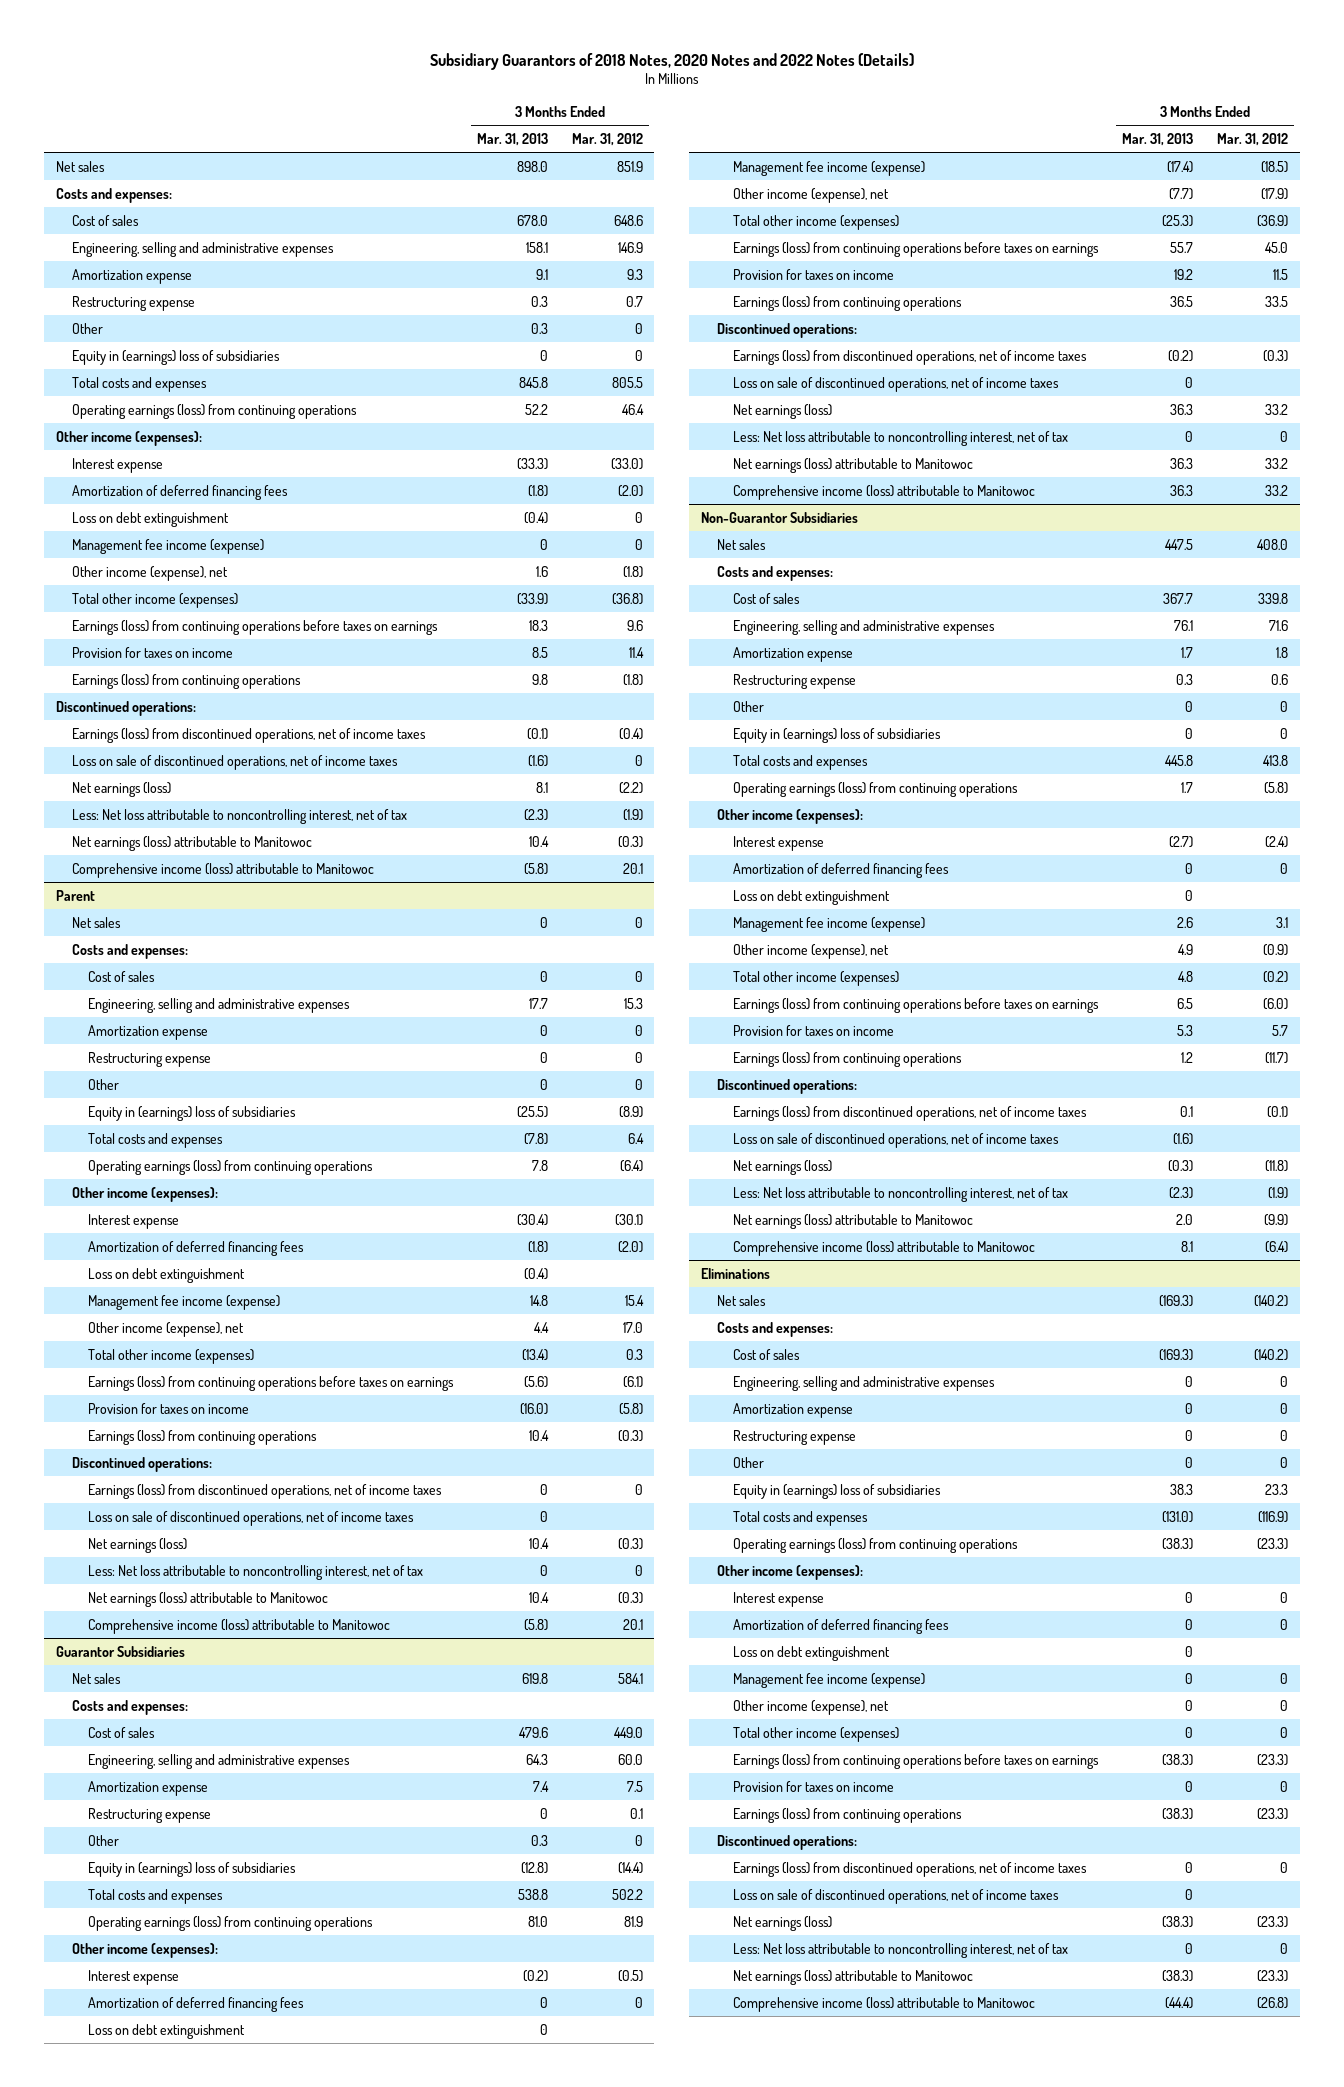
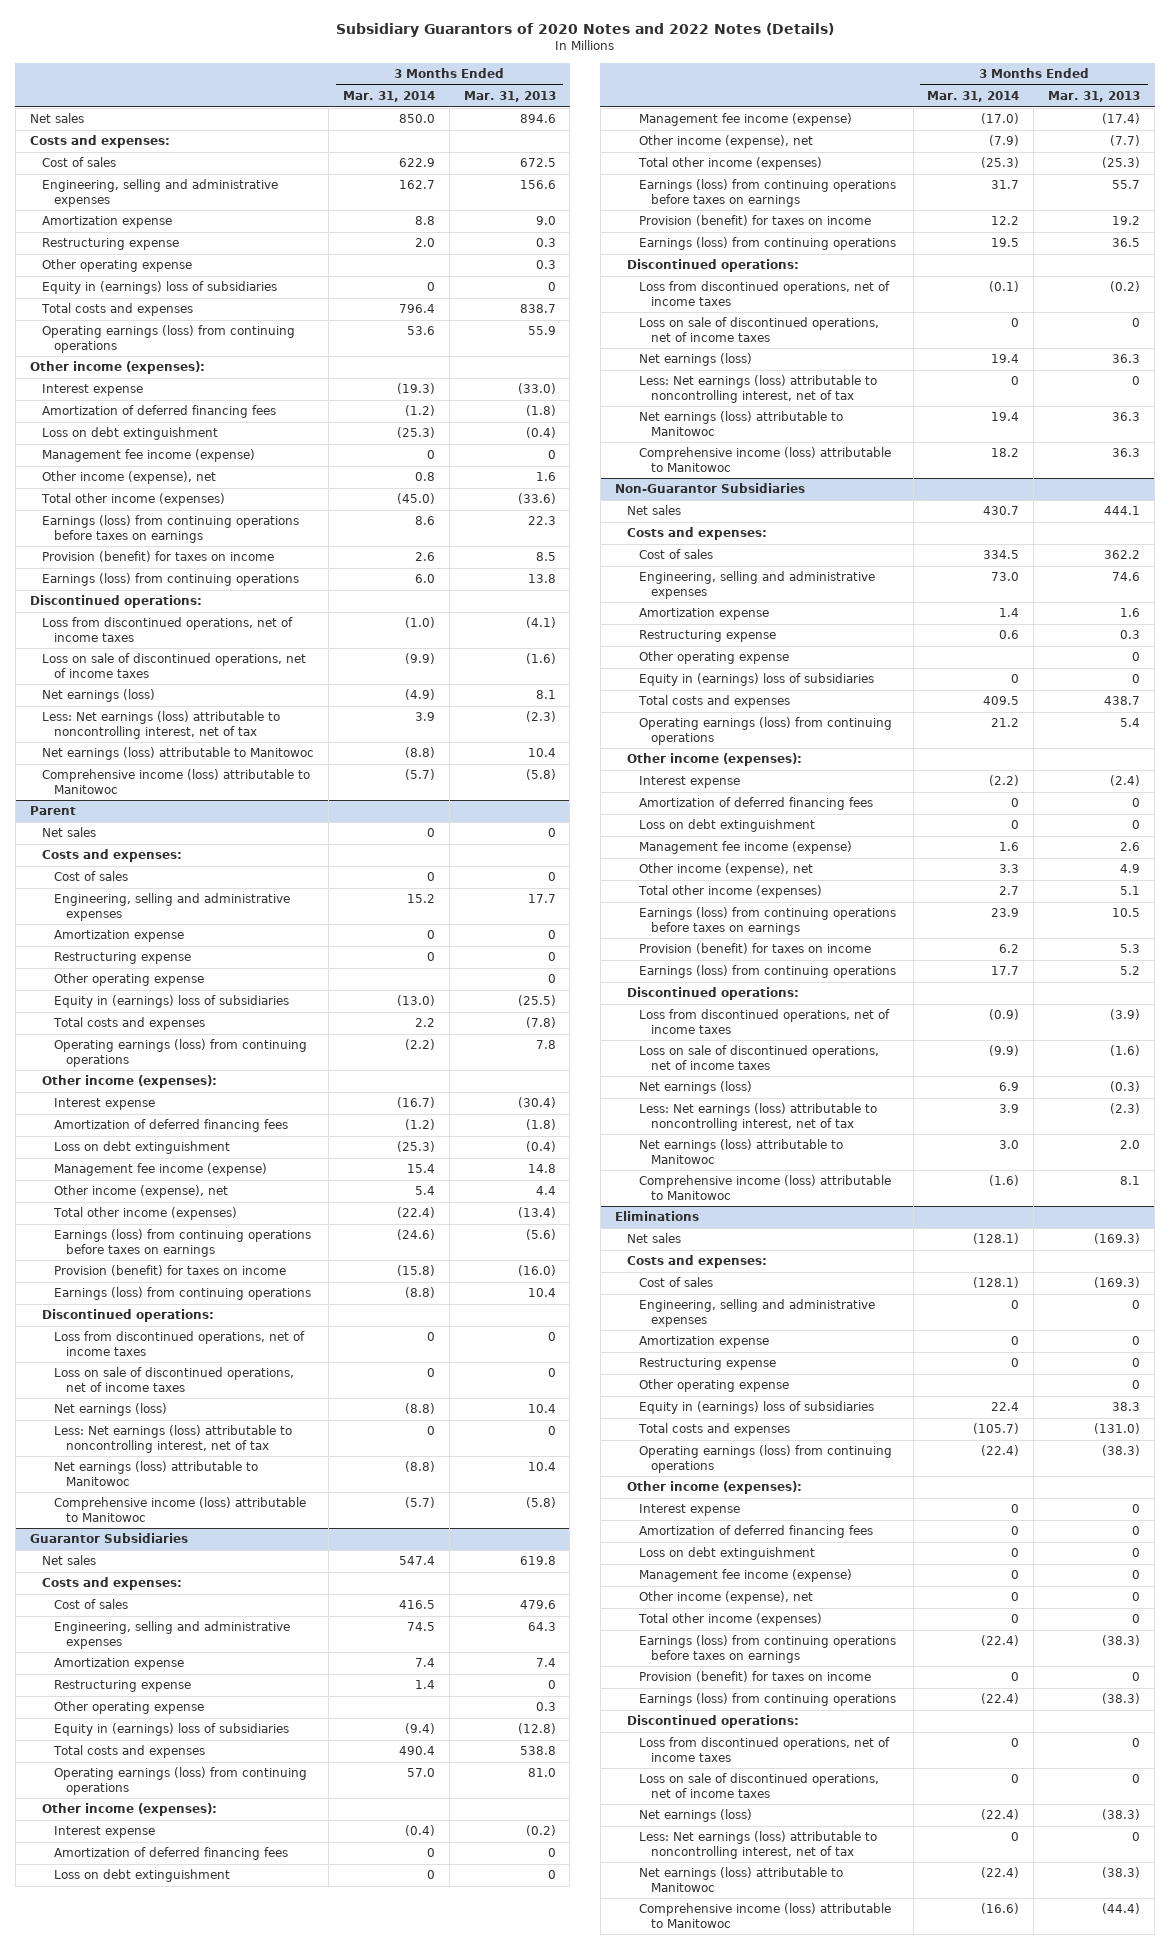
- Subsidiary Guarantors of 2018 Notes, 2020 Notes and 2022 Notes (Details)
+ Subsidiary Guarantors of 2020 Notes and 2022 Notes (Details)
- | 3 Months Ended Mar. 31, 2013 | 3 Months Ended Mar. 31, 2012
+ | 3 Months Ended Mar. 31, 2014 | 3 Months Ended Mar. 31, 2013
- Net sales | 898.0 | 851.9
+ Net sales | 850.0 | 894.6
- Cost of sales | 678.0 | 648.6
- Engineering, selling and administrative expenses | 158.1 | 146.9
- Amortization expense | 9.1 | 9.3
+ Cost of sales | 622.9 | 672.5
+ Engineering, selling and administrative expenses | 162.7 | 156.6
+ Amortization expense | 8.8 | 9.0
- Other | 0.3 | 0
+ Other operating expense | | 0.3
- Total costs and expenses | 845.8 | 805.5
- Operating earnings (loss) from continuing operations | 52.2 | 46.4
+ Total costs and expenses | 796.4 | 838.7
+ Operating earnings (loss) from continuing operations | 53.6 | 55.9
- Interest expense | (33.3) | (33.0)
+ Interest expense | (19.3) | (33.0)
- Total other income (expenses) | (33.9) | (36.8)
- Earnings (loss) from continuing operations before taxes on earnings | 18.3 | 9.6
- Provision for taxes on income | 8.5 | 11.4
- Earnings (loss) from continuing operations | 9.8 | (1.8)
+ Total other income (expenses) | (45.0) | (33.6)
+ Earnings (loss) from continuing operations before taxes on earnings | 8.6 | 22.3
+ Provision (benefit) for taxes on income | 2.6 | 8.5
+ Earnings (loss) from continuing operations | 6.0 | 13.8
- Earnings (loss) from discontinued operations, net of income taxes | (0.1) | (0.4)
+ Loss from discontinued operations, net of income taxes | (1.0) | (4.1)
- Less: Net loss attributable to noncontrolling interest, net of tax | (2.3) | (1.9)
+ Less: Net earnings (loss) attributable to noncontrolling interest, net of tax | 3.9 | (2.3)
@ Parent
- Other | 0 | 0
+ Other operating expense | | 0
- Provision for taxes on income | (16.0) | (5.8)
+ Provision (benefit) for taxes on income | (15.8) | (16.0)
- Earnings (loss) from discontinued operations, net of income taxes | 0 | 0
+ Loss from discontinued operations, net of income taxes | 0 | 0
- Less: Net loss attributable to noncontrolling interest, net of tax | 0 | 0
+ Less: Net earnings (loss) attributable to noncontrolling interest, net of tax | 0 | 0
@ Guarantor Subsidiaries
- Other | 0.3 | 0
+ Other operating expense | | 0.3
- Provision for taxes on income | 19.2 | 11.5
+ Provision (benefit) for taxes on income | 12.2 | 19.2
- Earnings (loss) from discontinued operations, net of income taxes | (0.2) | (0.3)
+ Loss from discontinued operations, net of income taxes | (0.1) | (0.2)
- Less: Net loss attributable to noncontrolling interest, net of tax | 0 | 0
+ Less: Net earnings (loss) attributable to noncontrolling interest, net of tax | 0 | 0
@ Non-Guarantor Subsidiaries
- Net sales | 447.5 | 408.0
+ Net sales | 430.7 | 444.1
- Cost of sales | 367.7 | 339.8
- Engineering, selling and administrative expenses | 76.1 | 71.6
- Amortization expense | 1.7 | 1.8
+ Cost of sales | 334.5 | 362.2
+ Engineering, selling and administrative expenses | 73.0 | 74.6
+ Amortization expense | 1.4 | 1.6
- Other | 0 | 0
+ Other operating expense | | 0
- Total costs and expenses | 445.8 | 413.8
- Operating earnings (loss) from continuing operations | 1.7 | (5.8)
+ Total costs and expenses | 409.5 | 438.7
+ Operating earnings (loss) from continuing operations | 21.2 | 5.4
- Interest expense | (2.7) | (2.4)
+ Interest expense | (2.2) | (2.4)
- Total other income (expenses) | 4.8 | (0.2)
- Earnings (loss) from continuing operations before taxes on earnings | 6.5 | (6.0)
- Provision for taxes on income | 5.3 | 5.7
- Earnings (loss) from continuing operations | 1.2 | (11.7)
+ Total other income (expenses) | 2.7 | 5.1
+ Earnings (loss) from continuing operations before taxes on earnings | 23.9 | 10.5
+ Provision (benefit) for taxes on income | 6.2 | 5.3
+ Earnings (loss) from continuing operations | 17.7 | 5.2
- Earnings (loss) from discontinued operations, net of income taxes | 0.1 | (0.1)
+ Loss from discontinued operations, net of income taxes | (0.9) | (3.9)
- Less: Net loss attributable to noncontrolling interest, net of tax | (2.3) | (1.9)
+ Less: Net earnings (loss) attributable to noncontrolling interest, net of tax | 3.9 | (2.3)
@ Eliminations
- Other | 0 | 0
+ Other operating expense | | 0
- Provision for taxes on income | 0 | 0
+ Provision (benefit) for taxes on income | 0 | 0
- Earnings (loss) from discontinued operations, net of income taxes | 0 | 0
+ Loss from discontinued operations, net of income taxes | 0 | 0
- Less: Net loss attributable to noncontrolling interest, net of tax | 0 | 0
+ Less: Net earnings (loss) attributable to noncontrolling interest, net of tax | 0 | 0

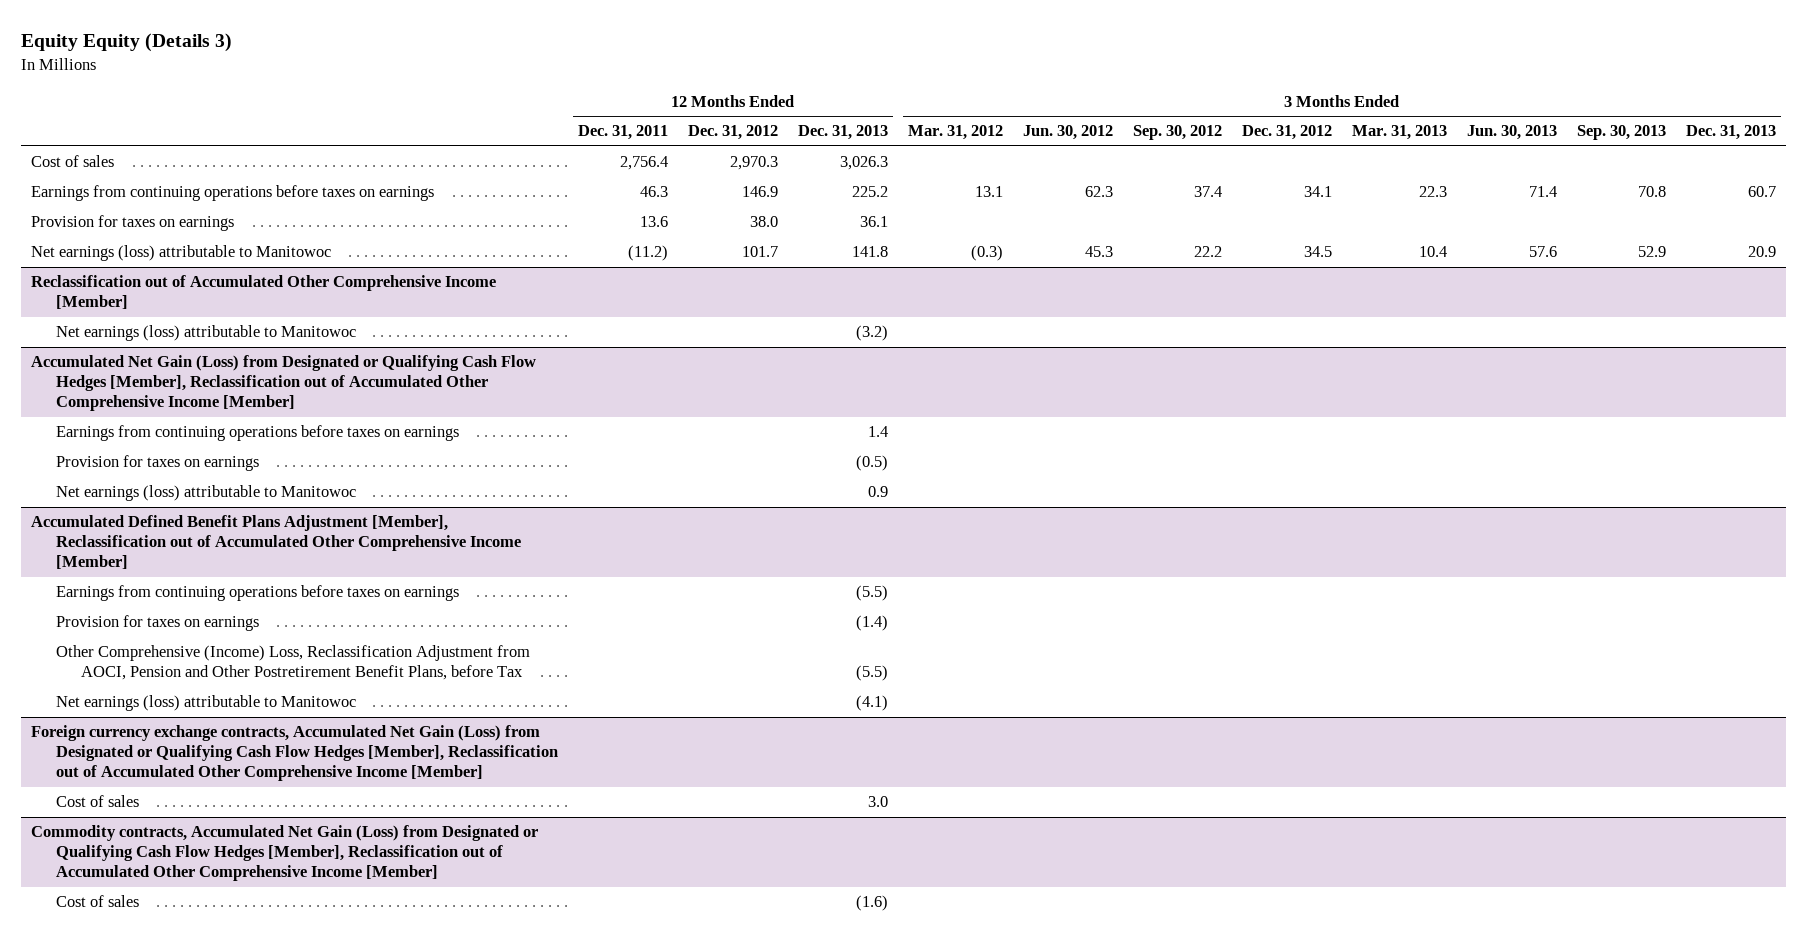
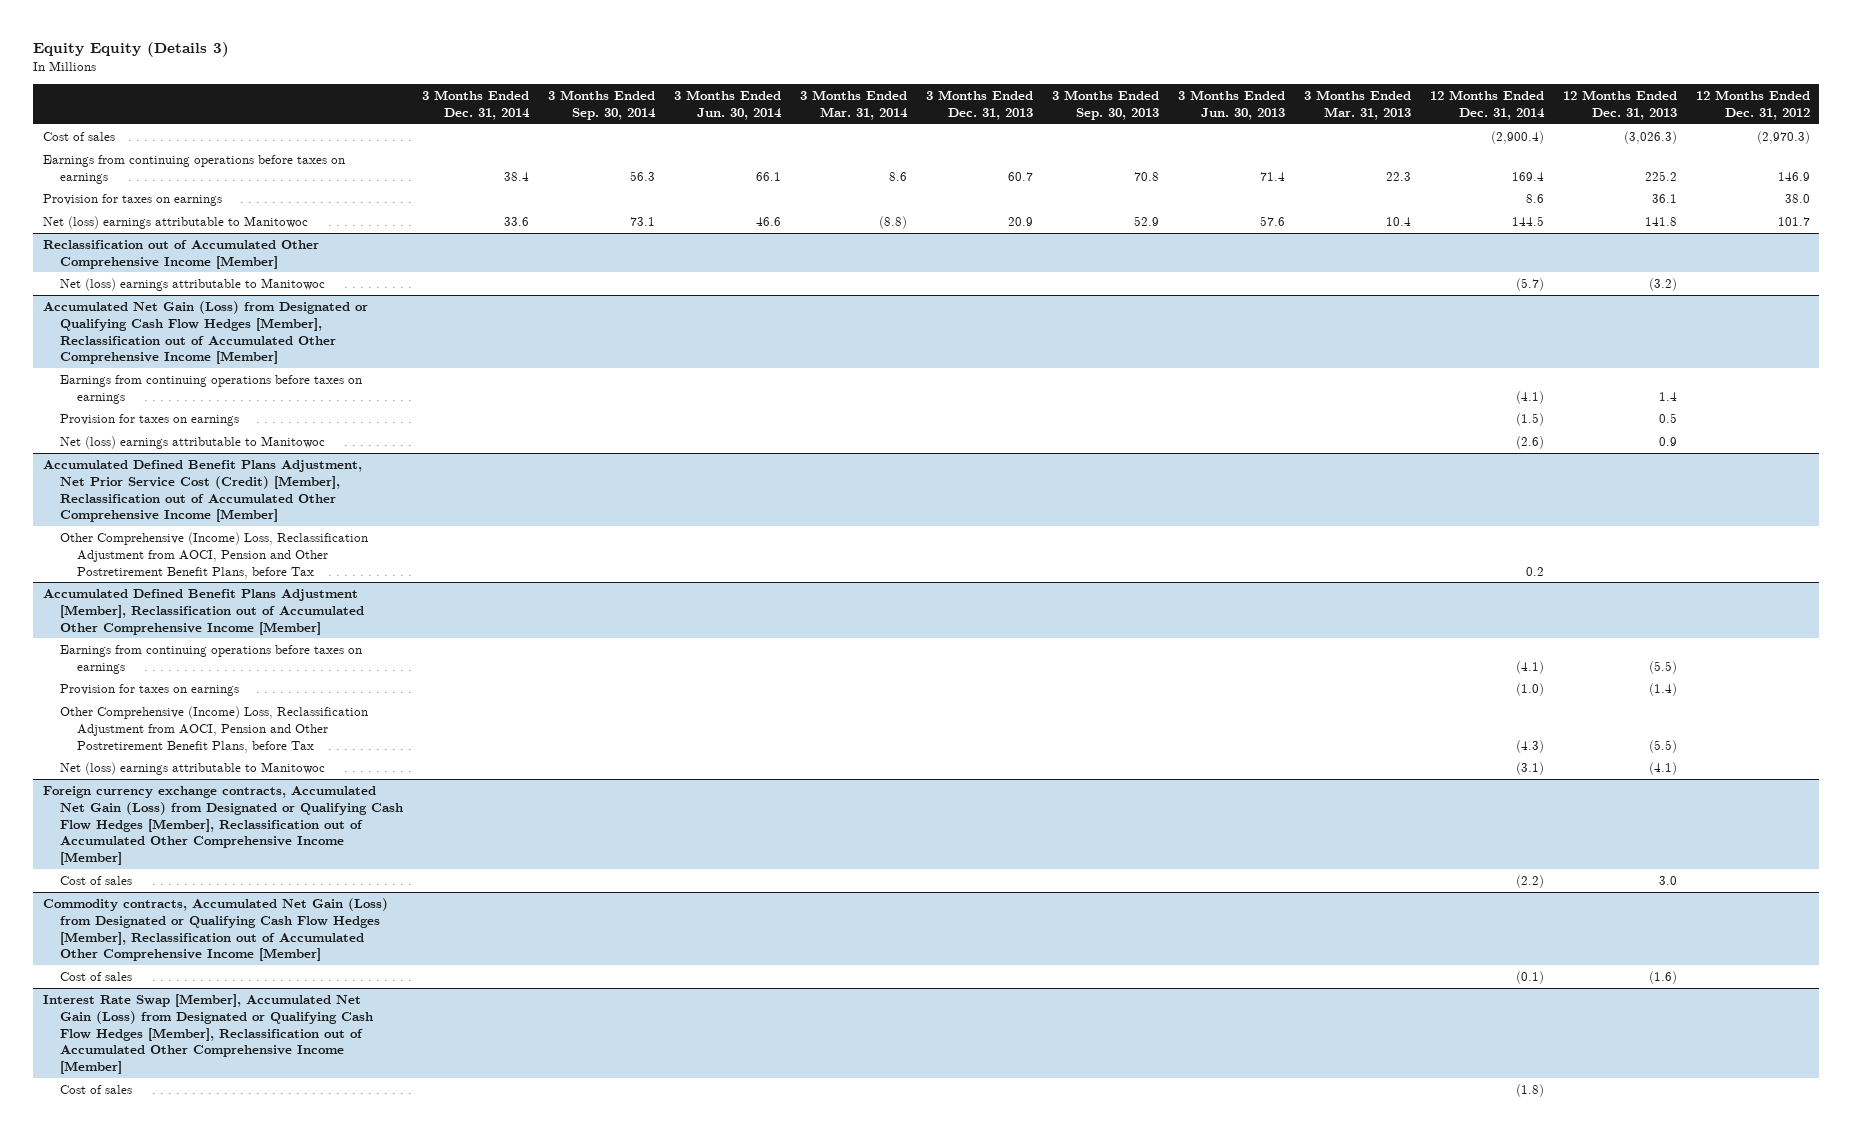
- | 12 Months Ended Dec. 31, 2011 | 12 Months Ended Dec. 31, 2012 | 12 Months Ended Dec. 31, 2013 | 3 Months Ended Mar. 31, 2012 | 3 Months Ended Jun. 30, 2012 | 3 Months Ended Sep. 30, 2012 | 3 Months Ended Dec. 31, 2012 | 3 Months Ended Mar. 31, 2013 | 3 Months Ended Jun. 30, 2013 | 3 Months Ended Sep. 30, 2013 | 3 Months Ended Dec. 31, 2013
+ | 3 Months Ended Dec. 31, 2014 | 3 Months Ended Sep. 30, 2014 | 3 Months Ended Jun. 30, 2014 | 3 Months Ended Mar. 31, 2014 | 3 Months Ended Dec. 31, 2013 | 3 Months Ended Sep. 30, 2013 | 3 Months Ended Jun. 30, 2013 | 3 Months Ended Mar. 31, 2013 | 12 Months Ended Dec. 31, 2014 | 12 Months Ended Dec. 31, 2013 | 12 Months Ended Dec. 31, 2012
- Cost of sales | 2,756.4 | 2,970.3 | 3,026.3 | | | | | | | |
+ Cost of sales | | | | | | | | | (2,900.4) | (3,026.3) | (2,970.3)
- Net earnings (loss) attributable to Manitowoc | (11.2) | 101.7 | 141.8 | (0.3) | 45.3 | 22.2 | 34.5 | 10.4 | 57.6 | 52.9 | 20.9
+ Net (loss) earnings attributable to Manitowoc | 33.6 | 73.1 | 46.6 | (8.8) | 20.9 | 52.9 | 57.6 | 10.4 | 144.5 | 141.8 | 101.7
@ Reclassification out of Accumulated Other Comprehensive Income [Member]
- Net earnings (loss) attributable to Manitowoc | | | (3.2) | | | | | | | |
+ Net (loss) earnings attributable to Manitowoc | | | | | | | | | (5.7) | (3.2) |
@ Accumulated Net Gain (Loss) from Designated or Qualifying Cash Flow Hedges [Member], Reclassification out of Accumulated Other Comprehensive Income [Member]
- Provision for taxes on earnings | | | (0.5) | | | | | | | |
- Net earnings (loss) attributable to Manitowoc | | | 0.9 | | | | | | | |
+ Provision for taxes on earnings | | | | | | | | | (1.5) | 0.5 |
+ Net (loss) earnings attributable to Manitowoc | | | | | | | | | (2.6) | 0.9 |
+ Accumulated Defined Benefit Plans Adjustment, Net Prior Service Cost (Credit) [Member], Reclassification out of Accumulated Other Comprehensive Income [Member]
+ Other Comprehensive (Income) Loss, Reclassification Adjustment from AOCI, Pension and Other Postretirement Benefit Plans, before Tax | | | | | | | | | 0.2 | |
@ Accumulated Defined Benefit Plans Adjustment [Member], Reclassification out of Accumulated Other Comprehensive Income [Member]
- Net earnings (loss) attributable to Manitowoc | | | (4.1) | | | | | | | |
+ Net (loss) earnings attributable to Manitowoc | | | | | | | | | (3.1) | (4.1) |
+ Interest Rate Swap [Member], Accumulated Net Gain (Loss) from Designated or Qualifying Cash Flow Hedges [Member], Reclassification out of Accumulated Other Comprehensive Income [Member]
+ Cost of sales | | | | | | | | | (1.8) | |

